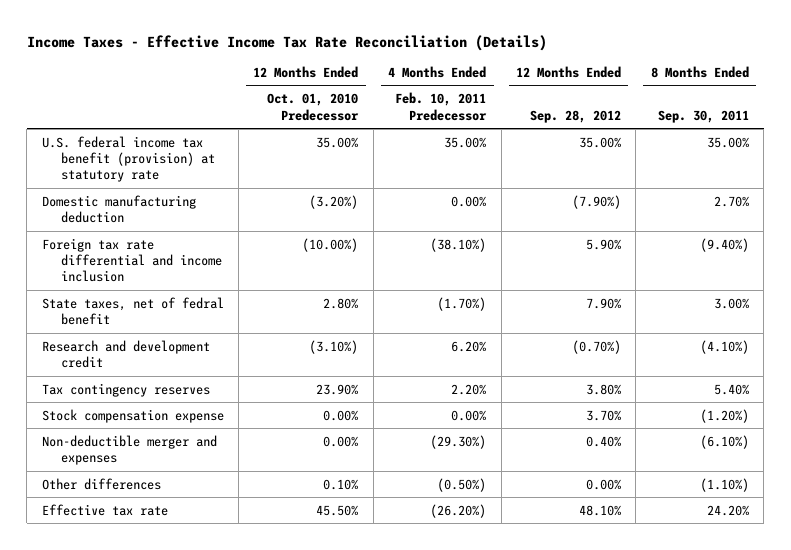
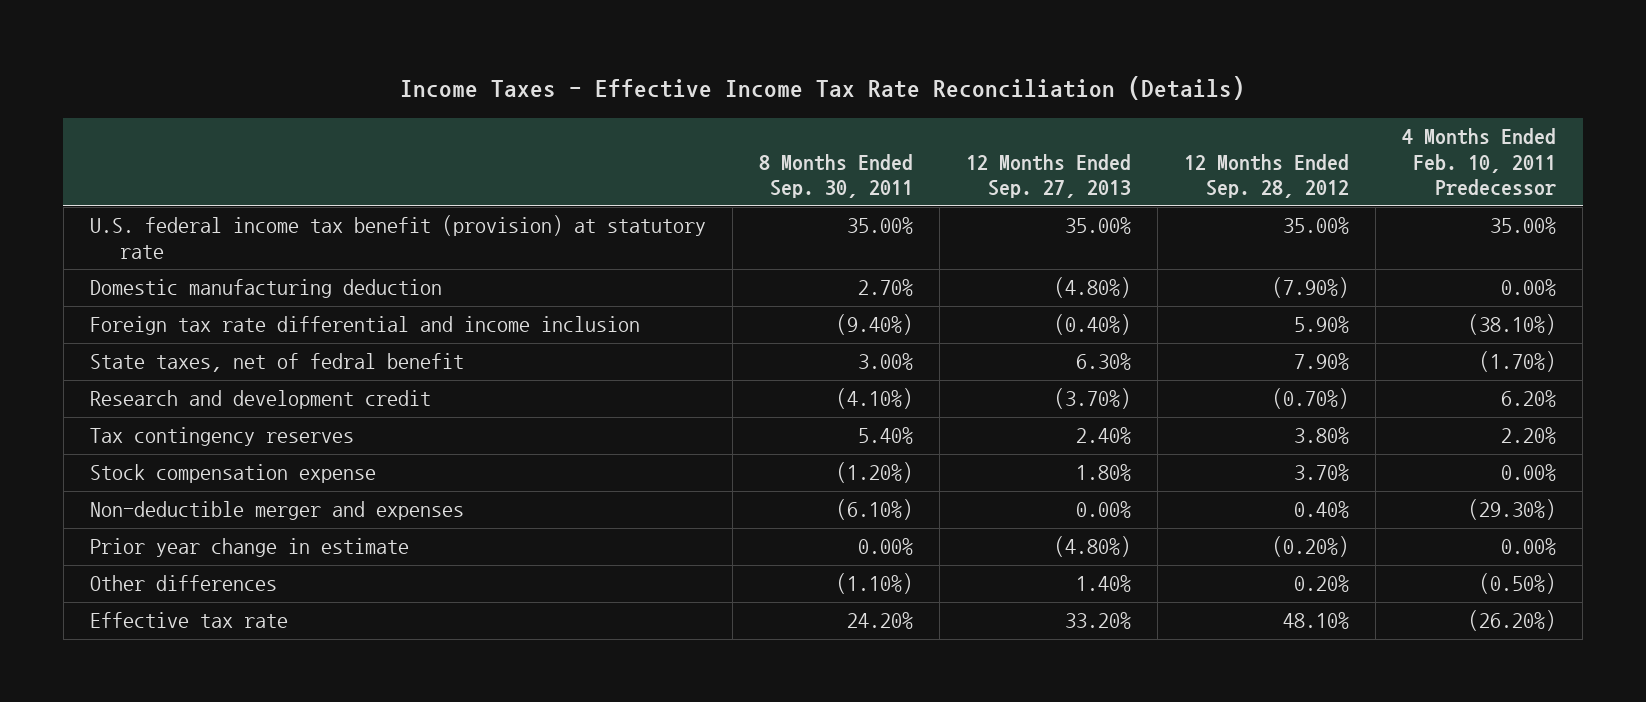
- | 12 Months Ended Oct. 01, 2010 Predecessor | 4 Months Ended Feb. 10, 2011 Predecessor | 12 Months Ended Sep. 28, 2012 | 8 Months Ended Sep. 30, 2011
+ | 8 Months Ended Sep. 30, 2011 | 12 Months Ended Sep. 27, 2013 | 12 Months Ended Sep. 28, 2012 | 4 Months Ended Feb. 10, 2011 Predecessor
- Other differences | 0.10% | (0.50%) | 0.00% | (1.10%)
+ Prior year change in estimate | 0.00% | (4.80%) | (0.20%) | 0.00%
+ Other differences | (1.10%) | 1.40% | 0.20% | (0.50%)

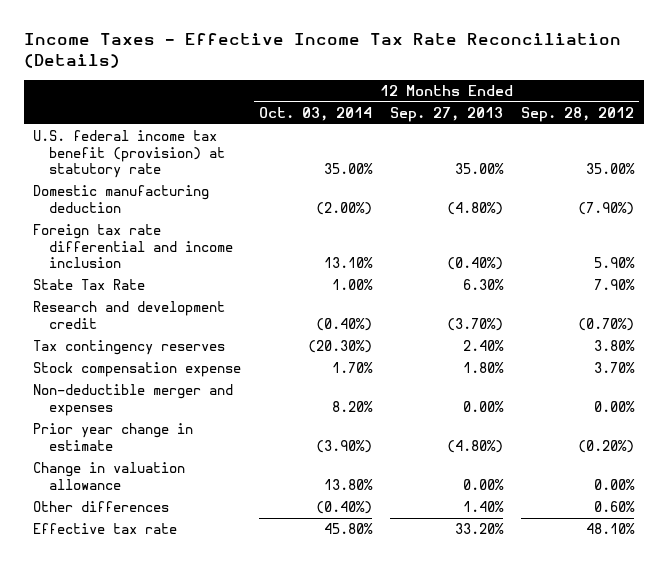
- | 8 Months Ended Sep. 30, 2011 | 12 Months Ended Sep. 27, 2013 | 12 Months Ended Sep. 28, 2012 | 4 Months Ended Feb. 10, 2011 Predecessor
+ | 12 Months Ended Oct. 03, 2014 | 12 Months Ended Sep. 27, 2013 | 12 Months Ended Sep. 28, 2012
- State taxes, net of fedral benefit | 3.00% | 6.30% | 7.90% | (1.70%)
+ State Tax Rate | 1.00% | 6.30% | 7.90%
- Non-deductible merger and expenses | (6.10%) | 0.00% | 0.40% | (29.30%)
+ Non-deductible merger and expenses | 8.20% | 0.00% | 0.00%
- Other differences | (1.10%) | 1.40% | 0.20% | (0.50%)
+ Change in valuation allowance | 13.80% | 0.00% | 0.00%
+ Other differences | (0.40%) | 1.40% | 0.60%

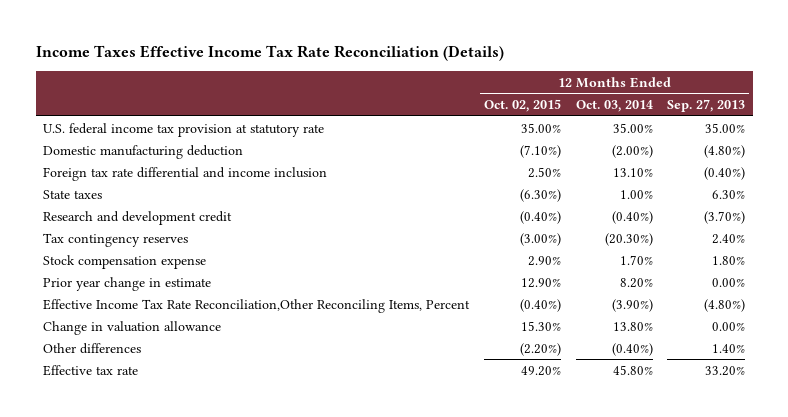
- Income Taxes - Effective Income Tax Rate Reconciliation (Details)
+ Income Taxes Effective Income Tax Rate Reconciliation (Details)
- | 12 Months Ended Oct. 03, 2014 | 12 Months Ended Sep. 27, 2013 | 12 Months Ended Sep. 28, 2012
+ | 12 Months Ended Oct. 02, 2015 | 12 Months Ended Oct. 03, 2014 | 12 Months Ended Sep. 27, 2013
- U.S. federal income tax benefit (provision) at statutory rate | 35.00% | 35.00% | 35.00%
+ U.S. federal income tax provision at statutory rate | 35.00% | 35.00% | 35.00%
- State Tax Rate | 1.00% | 6.30% | 7.90%
+ State taxes | (6.30%) | 1.00% | 6.30%
- Non-deductible merger and expenses | 8.20% | 0.00% | 0.00%
- Prior year change in estimate | (3.90%) | (4.80%) | (0.20%)
+ Prior year change in estimate | 12.90% | 8.20% | 0.00%
+ Effective Income Tax Rate Reconciliation,Other Reconciling Items, Percent | (0.40%) | (3.90%) | (4.80%)

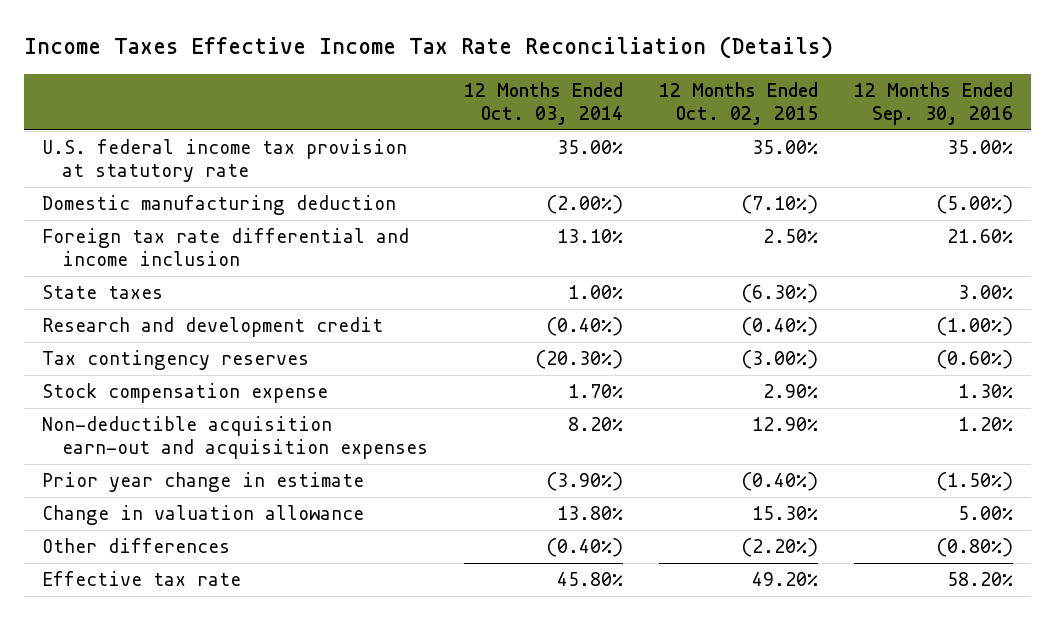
- | 12 Months Ended Oct. 02, 2015 | 12 Months Ended Oct. 03, 2014 | 12 Months Ended Sep. 27, 2013
+ | 12 Months Ended Oct. 03, 2014 | 12 Months Ended Oct. 02, 2015 | 12 Months Ended Sep. 30, 2016
- Prior year change in estimate | 12.90% | 8.20% | 0.00%
- Effective Income Tax Rate Reconciliation,Other Reconciling Items, Percent | (0.40%) | (3.90%) | (4.80%)
+ Non-deductible acquisition earn-out and acquisition expenses | 8.20% | 12.90% | 1.20%
+ Prior year change in estimate | (3.90%) | (0.40%) | (1.50%)

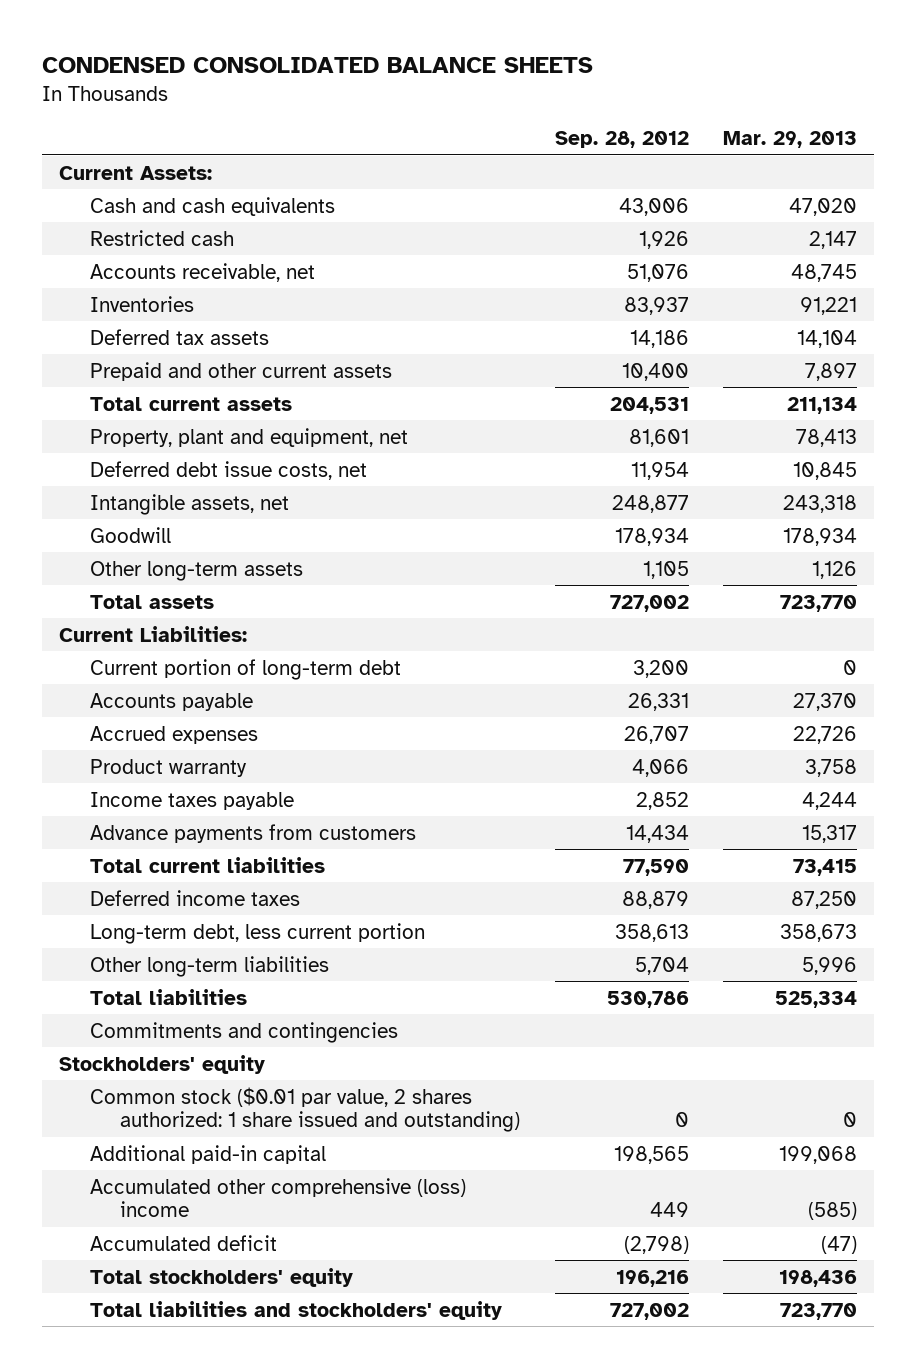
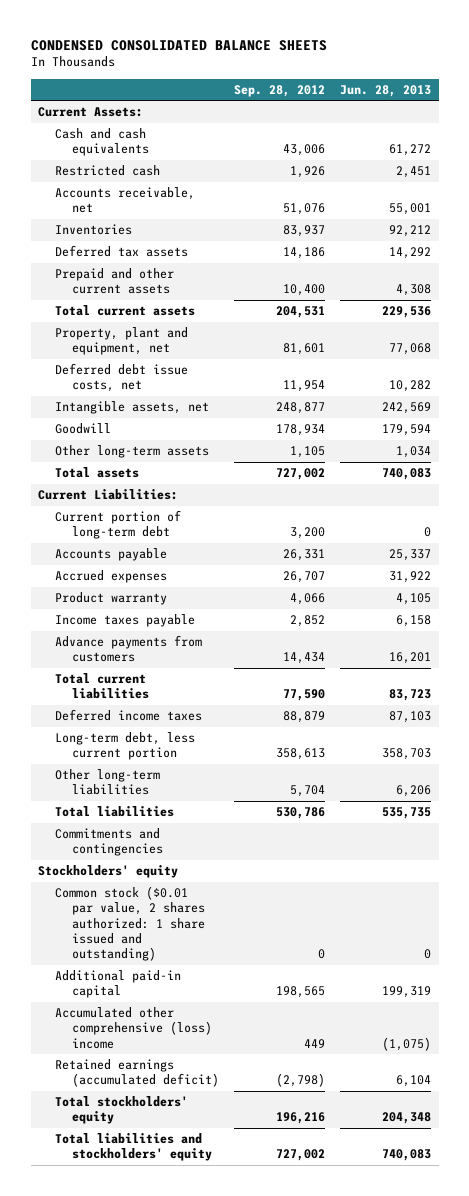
- | Sep. 28, 2012 | Mar. 29, 2013
+ | Sep. 28, 2012 | Jun. 28, 2013
- Accumulated deficit | (2,798) | (47)
+ Retained earnings (accumulated deficit) | (2,798) | 6,104

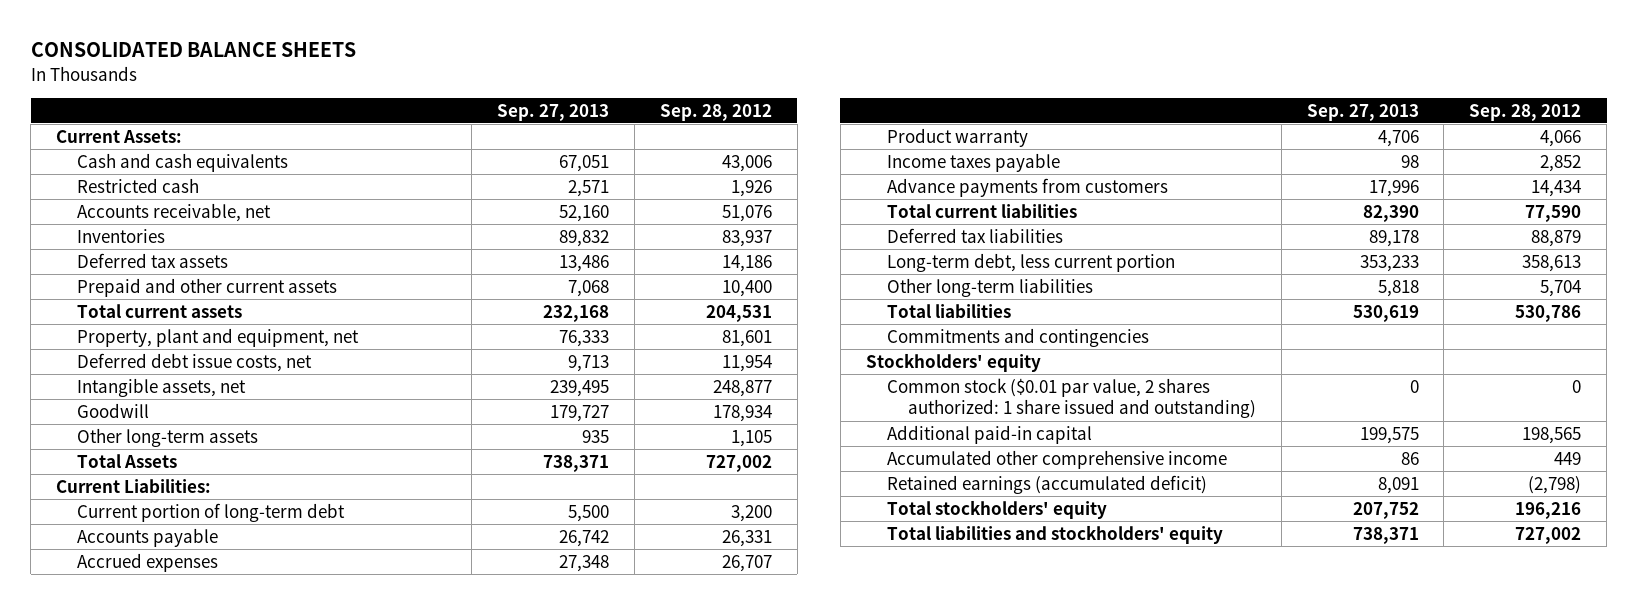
- CONDENSED CONSOLIDATED BALANCE SHEETS
+ CONSOLIDATED BALANCE SHEETS
- | Sep. 28, 2012 | Jun. 28, 2013
+ | Sep. 27, 2013 | Sep. 28, 2012
- Total assets | 727,002 | 740,083
+ Total Assets | 738,371 | 727,002
- Deferred income taxes | 88,879 | 87,103
+ Deferred tax liabilities | 89,178 | 88,879
- Accumulated other comprehensive (loss) income | 449 | (1,075)
+ Accumulated other comprehensive income | 86 | 449

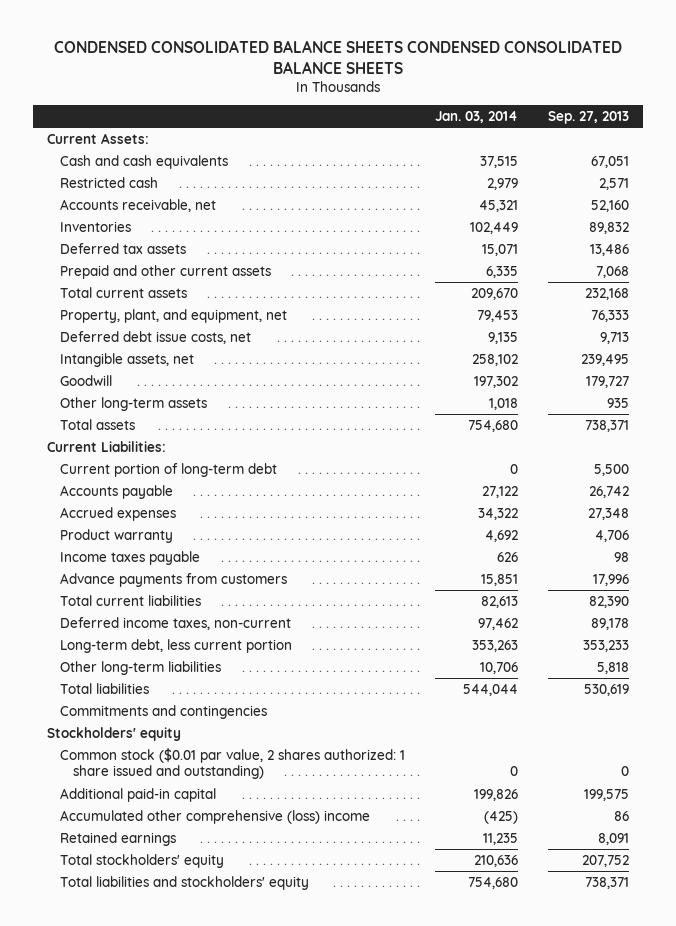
- CONSOLIDATED BALANCE SHEETS
+ CONDENSED CONSOLIDATED BALANCE SHEETS CONDENSED CONSOLIDATED BALANCE SHEETS
- | Sep. 27, 2013 | Sep. 28, 2012
+ | Jan. 03, 2014 | Sep. 27, 2013
- Property, plant and equipment, net | 76,333 | 81,601
+ Property, plant, and equipment, net | 79,453 | 76,333
- Total Assets | 738,371 | 727,002
+ Total assets | 754,680 | 738,371
- Deferred tax liabilities | 89,178 | 88,879
+ Deferred income taxes, non-current | 97,462 | 89,178
- Accumulated other comprehensive income | 86 | 449
- Retained earnings (accumulated deficit) | 8,091 | (2,798)
+ Accumulated other comprehensive (loss) income | (425) | 86
+ Retained earnings | 11,235 | 8,091

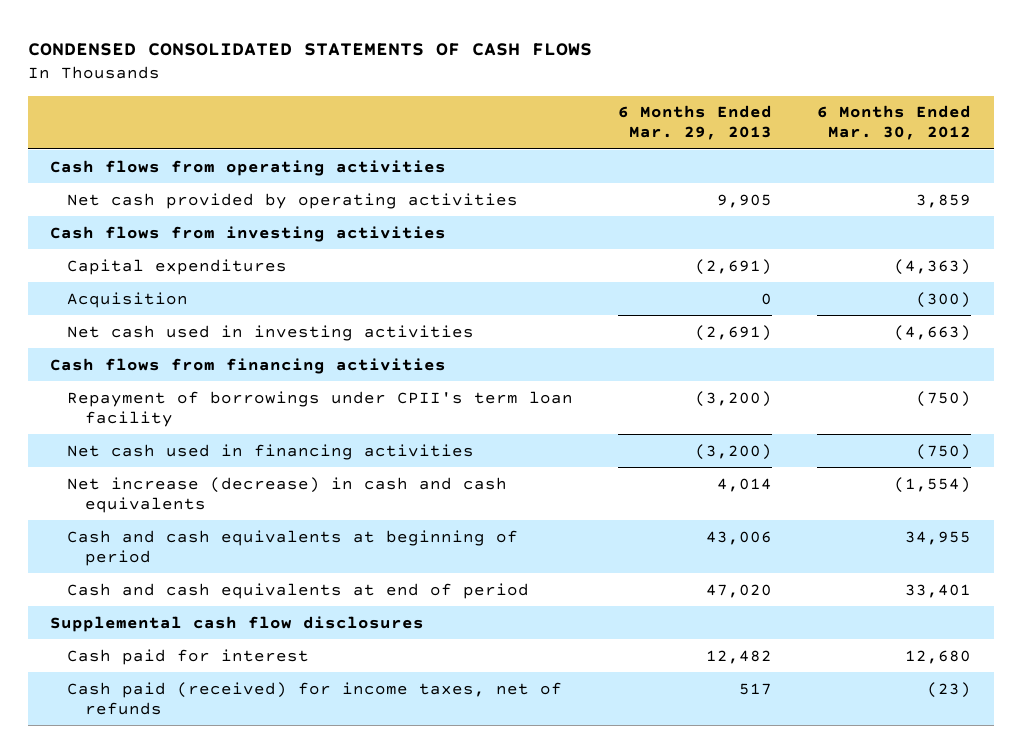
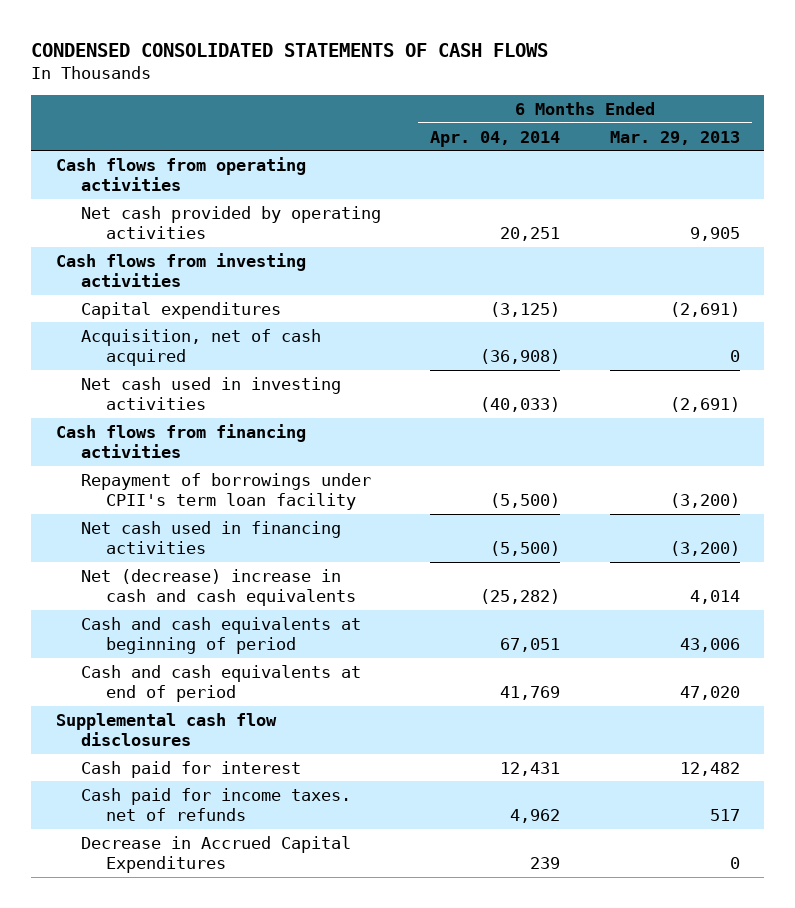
- | 6 Months Ended Mar. 29, 2013 | 6 Months Ended Mar. 30, 2012
+ | 6 Months Ended Apr. 04, 2014 | 6 Months Ended Mar. 29, 2013
- Acquisition | 0 | (300)
+ Acquisition, net of cash acquired | (36,908) | 0
- Net increase (decrease) in cash and cash equivalents | 4,014 | (1,554)
+ Net (decrease) increase in cash and cash equivalents | (25,282) | 4,014
- Cash paid (received) for income taxes, net of refunds | 517 | (23)
+ Cash paid for income taxes. net of refunds | 4,962 | 517
+ Decrease in Accrued Capital Expenditures | 239 | 0

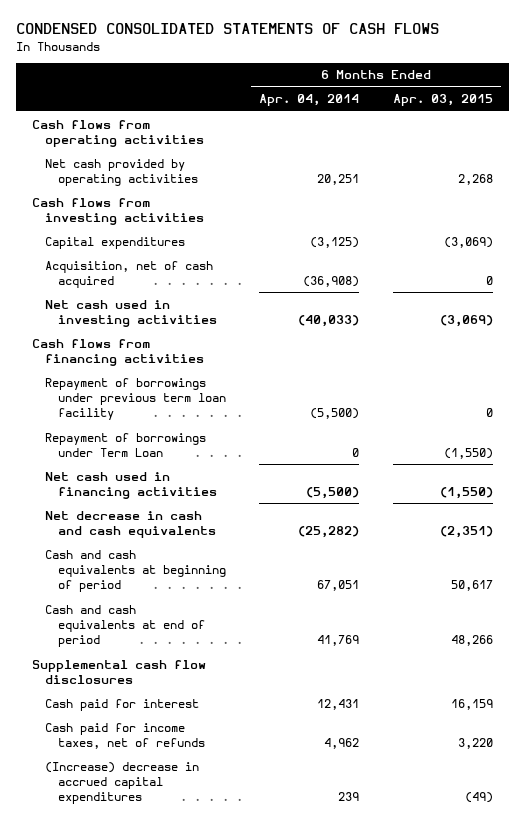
- | 6 Months Ended Apr. 04, 2014 | 6 Months Ended Mar. 29, 2013
+ | 6 Months Ended Apr. 04, 2014 | 6 Months Ended Apr. 03, 2015
- Repayment of borrowings under CPII's term loan facility | (5,500) | (3,200)
+ Repayment of borrowings under previous term loan facility | (5,500) | 0
+ Repayment of borrowings under Term Loan | 0 | (1,550)
- Net (decrease) increase in cash and cash equivalents | (25,282) | 4,014
+ Net decrease in cash and cash equivalents | (25,282) | (2,351)
- Cash paid for income taxes. net of refunds | 4,962 | 517
- Decrease in Accrued Capital Expenditures | 239 | 0
+ Cash paid for income taxes, net of refunds | 4,962 | 3,220
+ (Increase) decrease in accrued capital expenditures | 239 | (49)

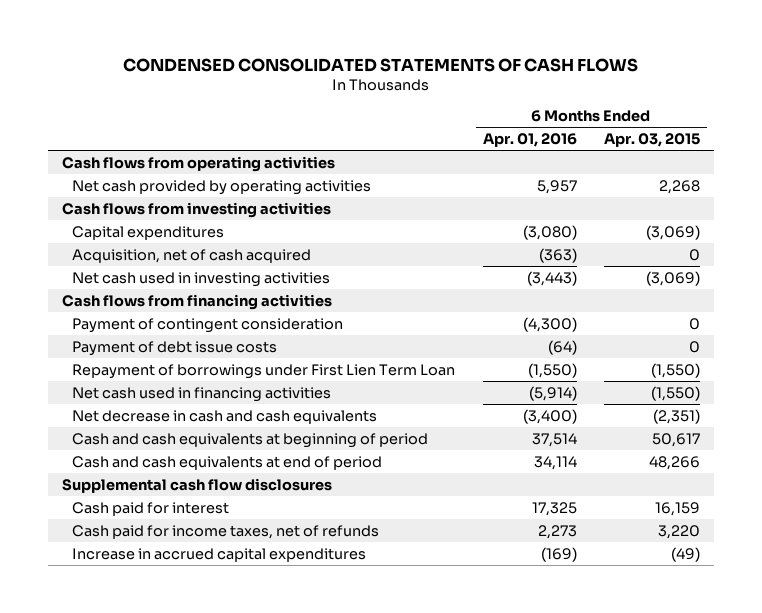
- | 6 Months Ended Apr. 04, 2014 | 6 Months Ended Apr. 03, 2015
+ | 6 Months Ended Apr. 01, 2016 | 6 Months Ended Apr. 03, 2015
- Repayment of borrowings under previous term loan facility | (5,500) | 0
- Repayment of borrowings under Term Loan | 0 | (1,550)
+ Payment of contingent consideration | (4,300) | 0
+ Payment of debt issue costs | (64) | 0
+ Repayment of borrowings under First Lien Term Loan | (1,550) | (1,550)
- (Increase) decrease in accrued capital expenditures | 239 | (49)
+ Increase in accrued capital expenditures | (169) | (49)

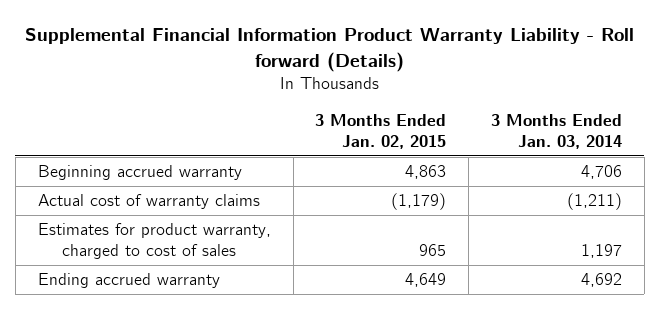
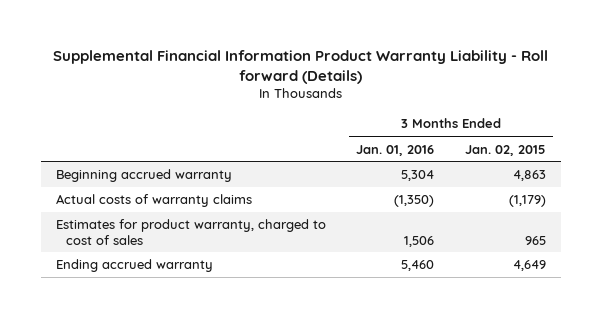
- | 3 Months Ended Jan. 02, 2015 | 3 Months Ended Jan. 03, 2014
+ | 3 Months Ended Jan. 01, 2016 | 3 Months Ended Jan. 02, 2015
- Actual cost of warranty claims | (1,179) | (1,211)
+ Actual costs of warranty claims | (1,350) | (1,179)

